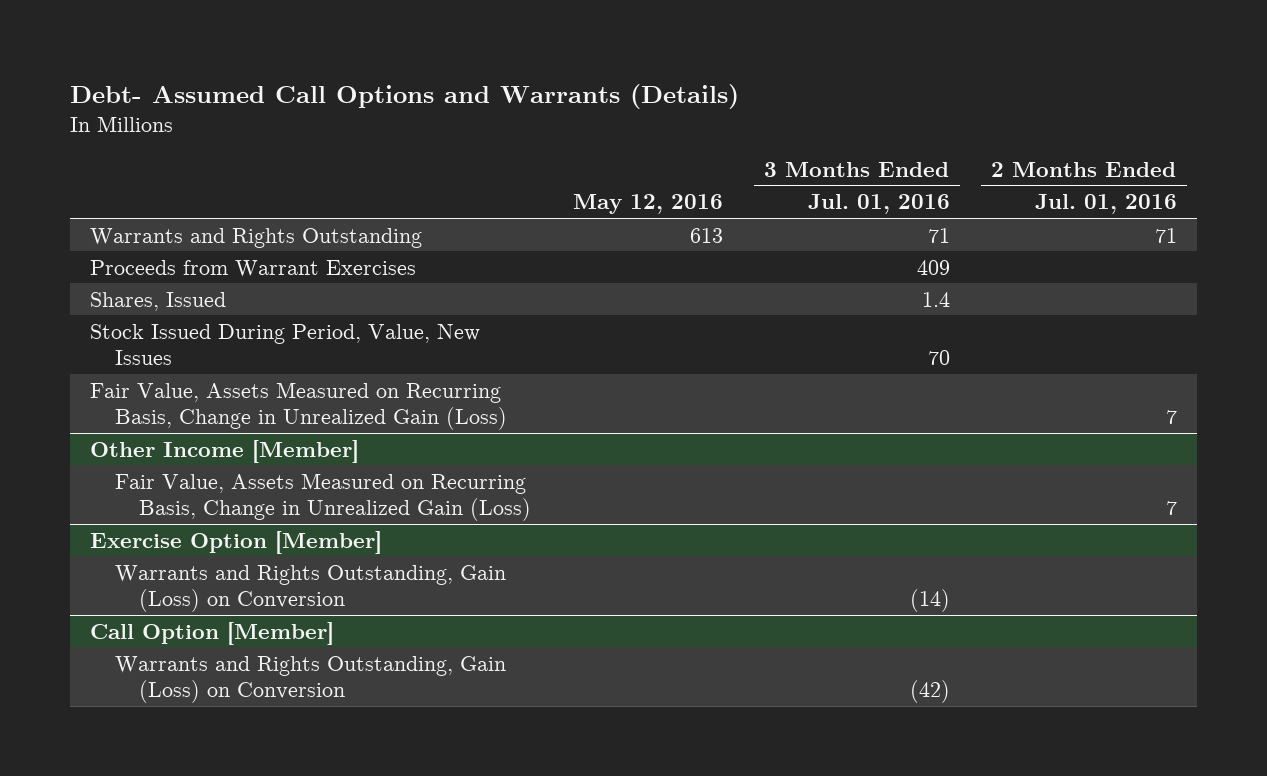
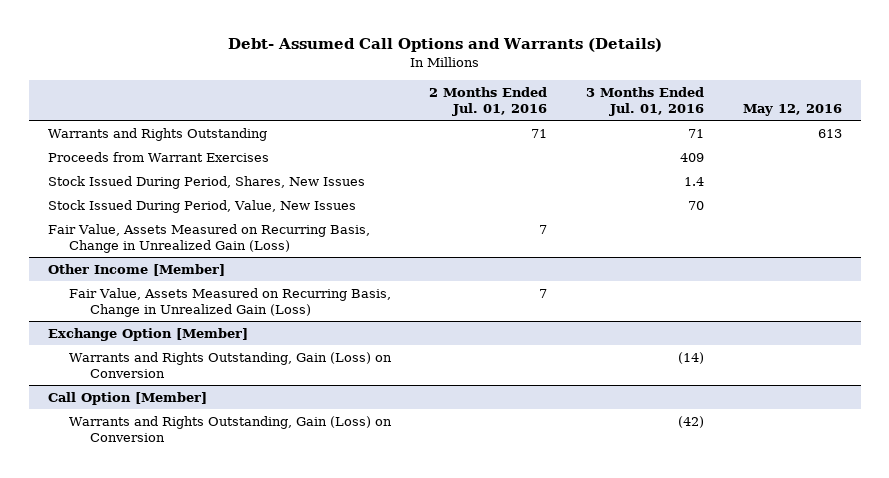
- | May 12, 2016 | 3 Months Ended Jul. 01, 2016 | 2 Months Ended Jul. 01, 2016
+ | 2 Months Ended Jul. 01, 2016 | 3 Months Ended Jul. 01, 2016 | May 12, 2016
- Shares, Issued | | 1.4 |
+ Stock Issued During Period, Shares, New Issues | | 1.4 |
- Exercise Option [Member]
+ Exchange Option [Member]

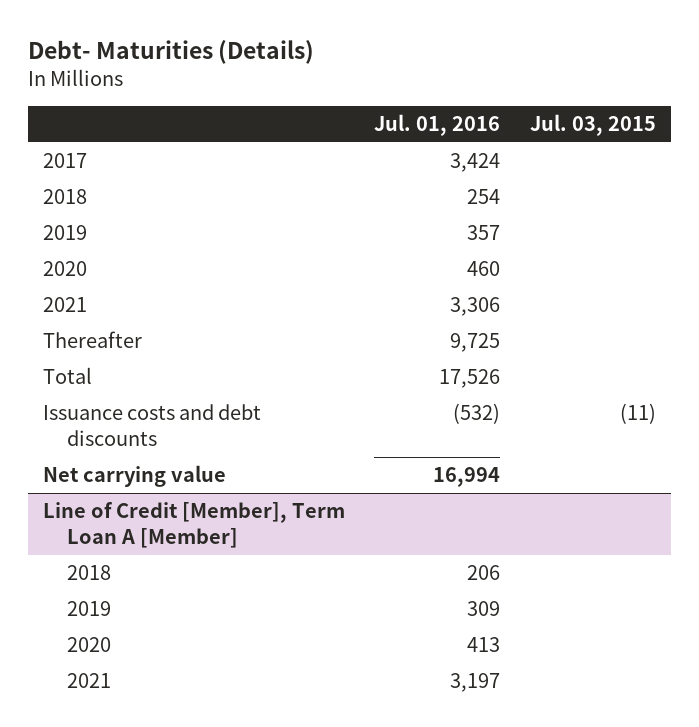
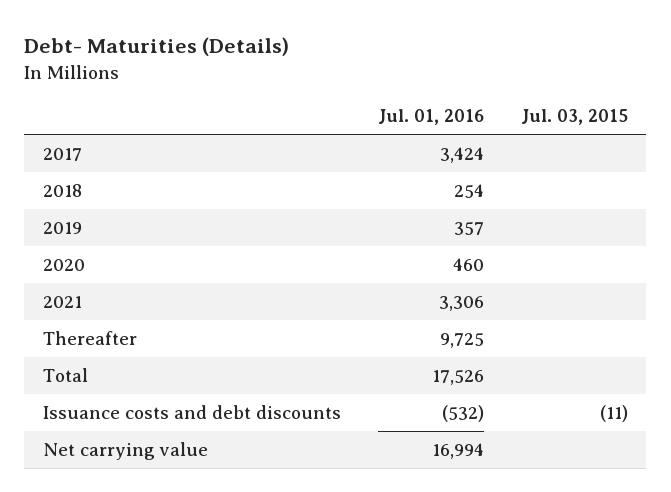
- Line of Credit [Member], Term Loan A [Member]
- 2018 | 206 |
- 2019 | 309 |
- 2020 | 413 |
- 2021 | 3,197 |

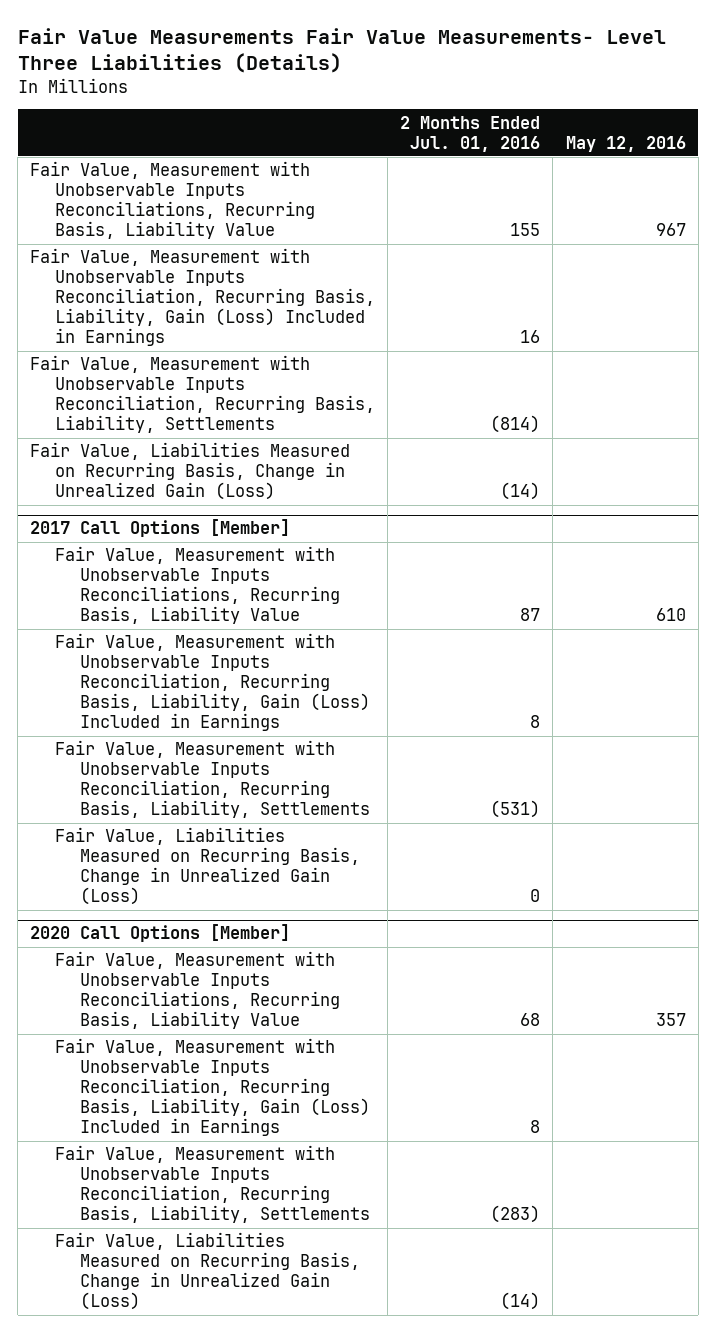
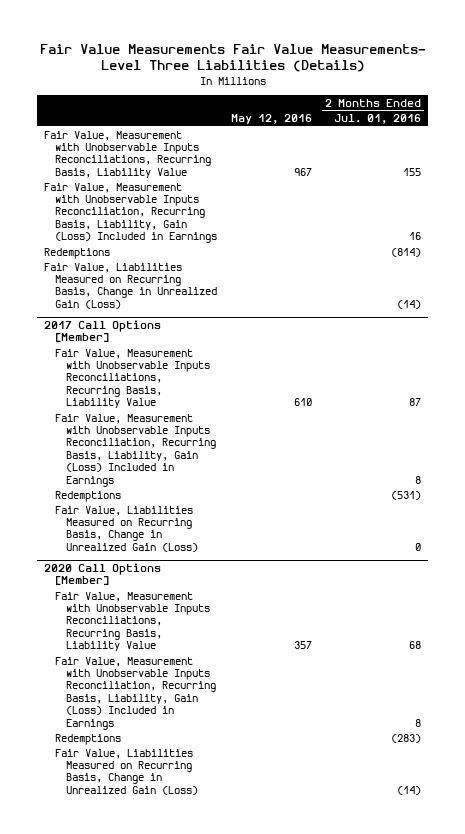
- | 2 Months Ended Jul. 01, 2016 | May 12, 2016
+ | May 12, 2016 | 2 Months Ended Jul. 01, 2016
- Fair Value, Measurement with Unobservable Inputs Reconciliation, Recurring Basis, Liability, Settlements | (814) |
+ Redemptions | | (814)
@ 2017 Call Options [Member]
- Fair Value, Measurement with Unobservable Inputs Reconciliation, Recurring Basis, Liability, Settlements | (531) |
+ Redemptions | | (531)
@ 2020 Call Options [Member]
- Fair Value, Measurement with Unobservable Inputs Reconciliation, Recurring Basis, Liability, Settlements | (283) |
+ Redemptions | | (283)

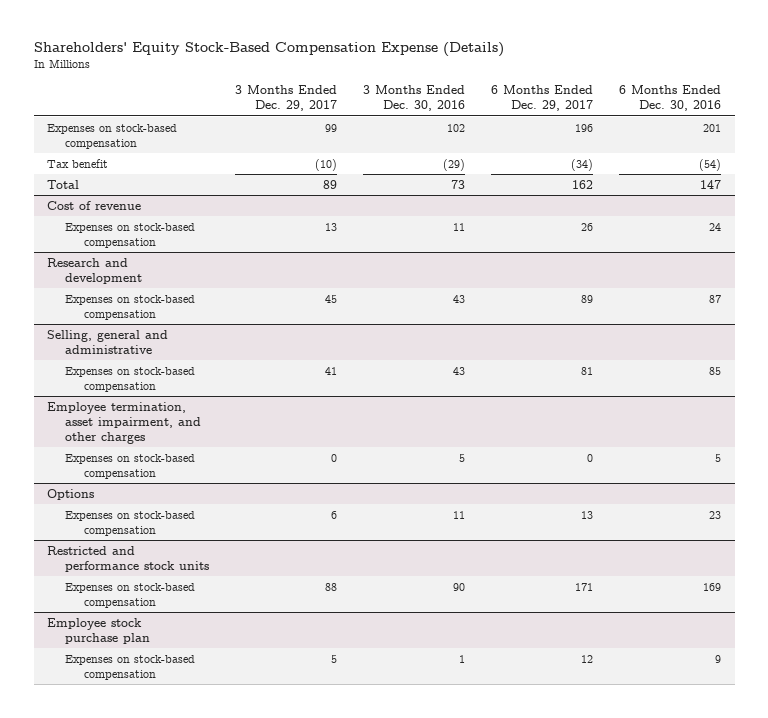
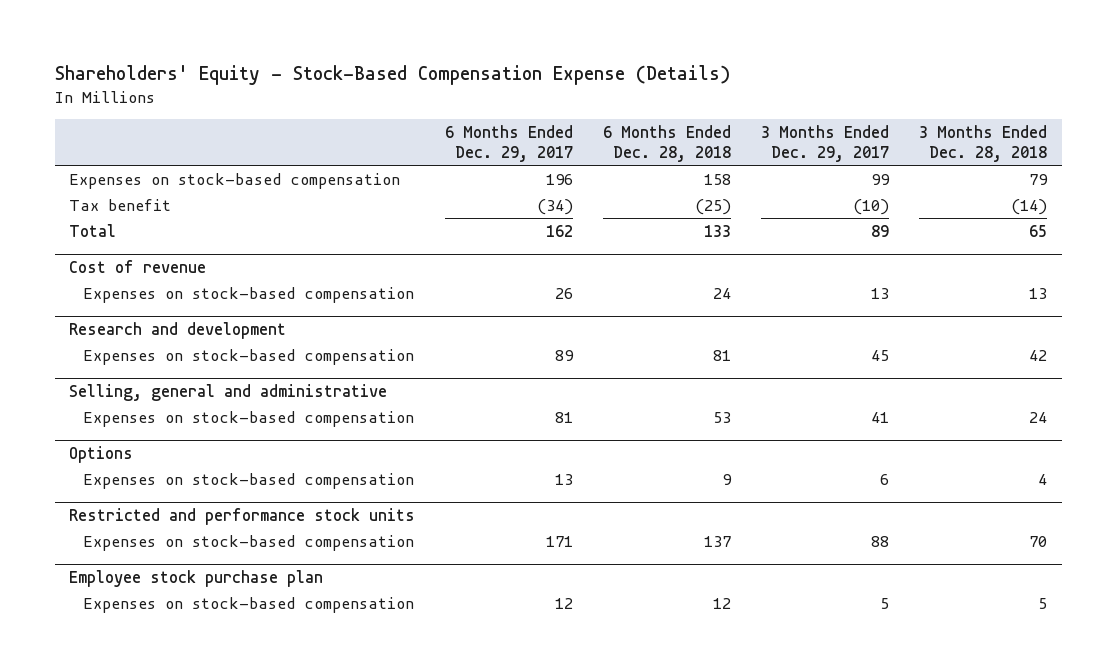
- Shareholders' Equity Stock-Based Compensation Expense (Details)
+ Shareholders' Equity - Stock-Based Compensation Expense (Details)
- | 3 Months Ended Dec. 29, 2017 | 3 Months Ended Dec. 30, 2016 | 6 Months Ended Dec. 29, 2017 | 6 Months Ended Dec. 30, 2016
+ | 6 Months Ended Dec. 29, 2017 | 6 Months Ended Dec. 28, 2018 | 3 Months Ended Dec. 29, 2017 | 3 Months Ended Dec. 28, 2018
- Employee termination, asset impairment, and other charges
- Expenses on stock-based compensation | 0 | 5 | 0 | 5

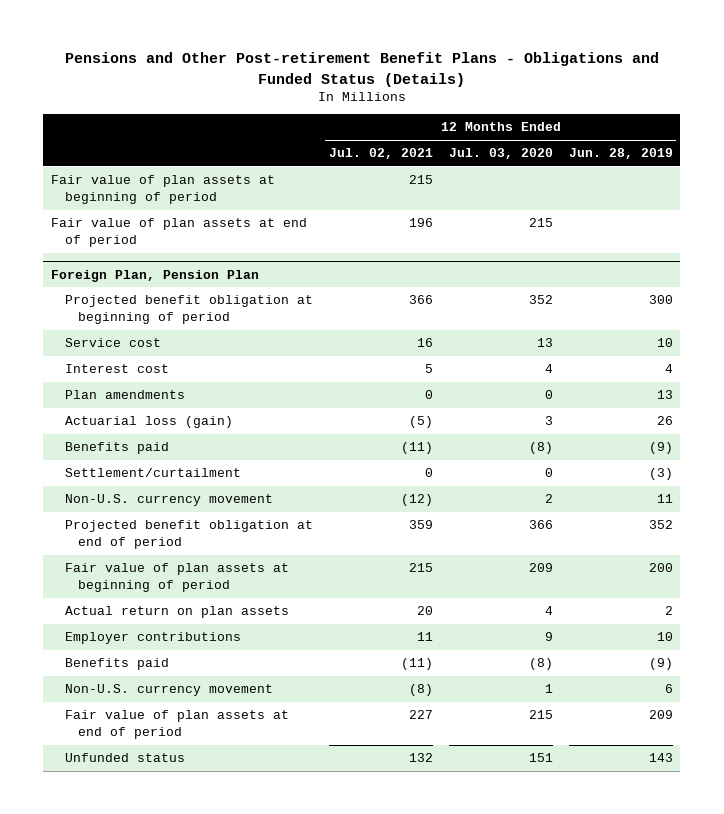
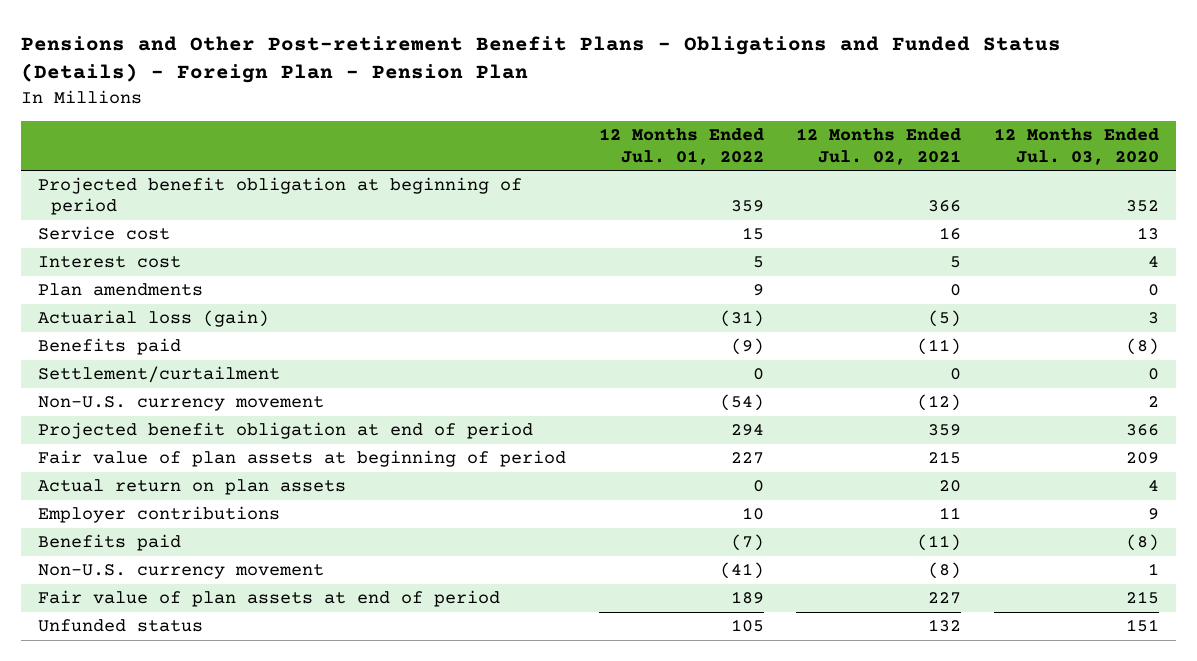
- Pensions and Other Post-retirement Benefit Plans - Obligations and Funded Status (Details)
+ Pensions and Other Post-retirement Benefit Plans - Obligations and Funded Status (Details) - Foreign Plan - Pension Plan
- | 12 Months Ended Jul. 02, 2021 | 12 Months Ended Jul. 03, 2020 | 12 Months Ended Jun. 28, 2019
+ | 12 Months Ended Jul. 01, 2022 | 12 Months Ended Jul. 02, 2021 | 12 Months Ended Jul. 03, 2020
- Fair value of plan assets at beginning of period | 215 | |
- Fair value of plan assets at end of period | 196 | 215 |
- Foreign Plan, Pension Plan

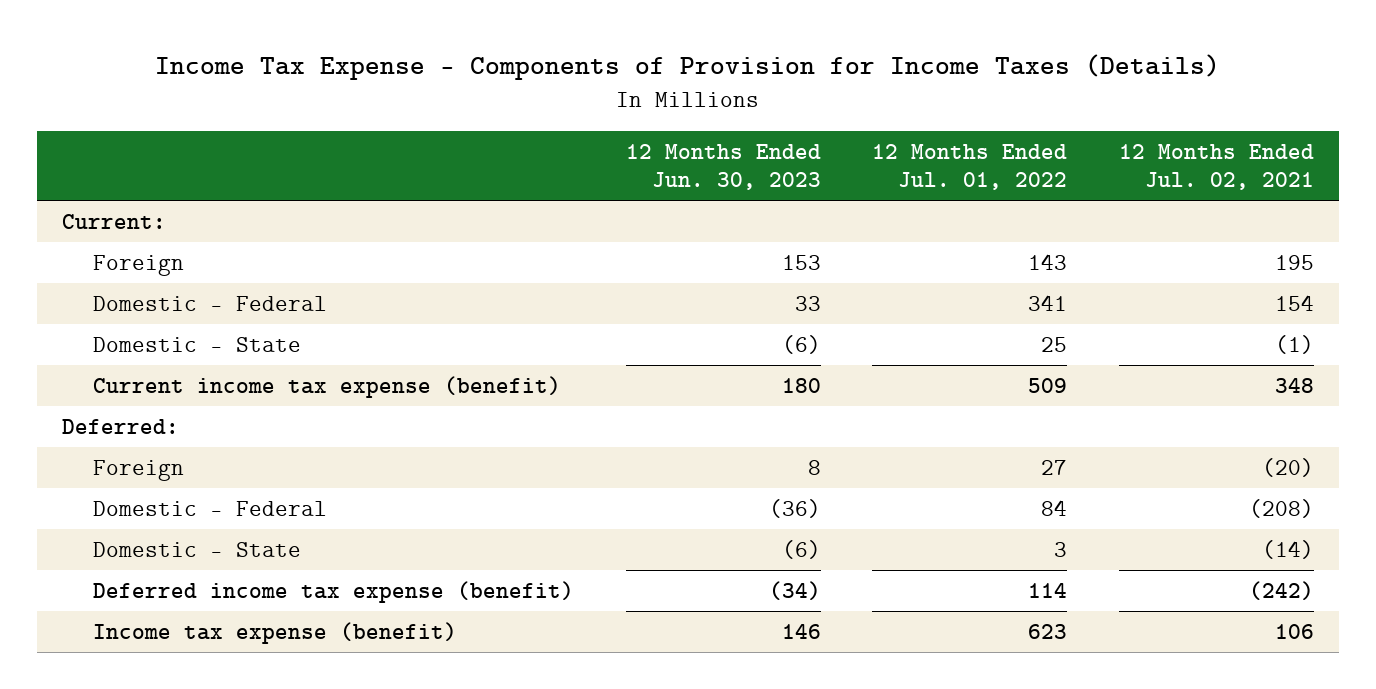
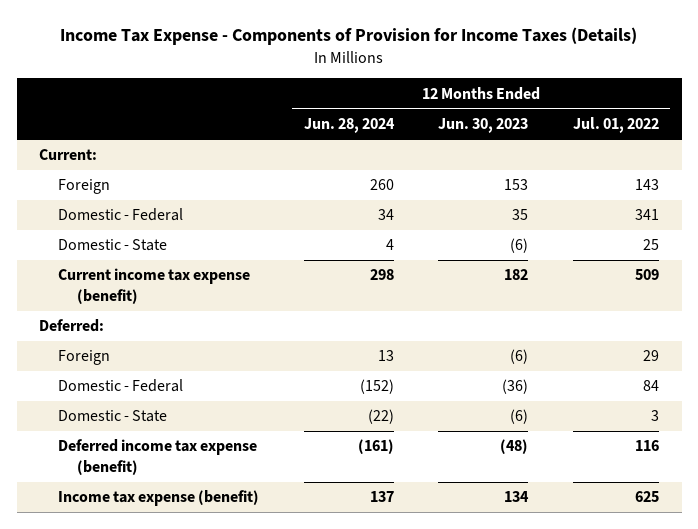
- | 12 Months Ended Jun. 30, 2023 | 12 Months Ended Jul. 01, 2022 | 12 Months Ended Jul. 02, 2021
+ | 12 Months Ended Jun. 28, 2024 | 12 Months Ended Jun. 30, 2023 | 12 Months Ended Jul. 01, 2022
- Domestic - Federal | 33 | 341 | 154
+ Domestic - Federal | 34 | 35 | 341
- Current income tax expense (benefit) | 180 | 509 | 348
+ Current income tax expense (benefit) | 298 | 182 | 509
- Foreign | 8 | 27 | (20)
+ Foreign | 13 | (6) | 29
- Deferred income tax expense (benefit) | (34) | 114 | (242)
- Income tax expense (benefit) | 146 | 623 | 106
+ Deferred income tax expense (benefit) | (161) | (48) | 116
+ Income tax expense (benefit) | 137 | 134 | 625

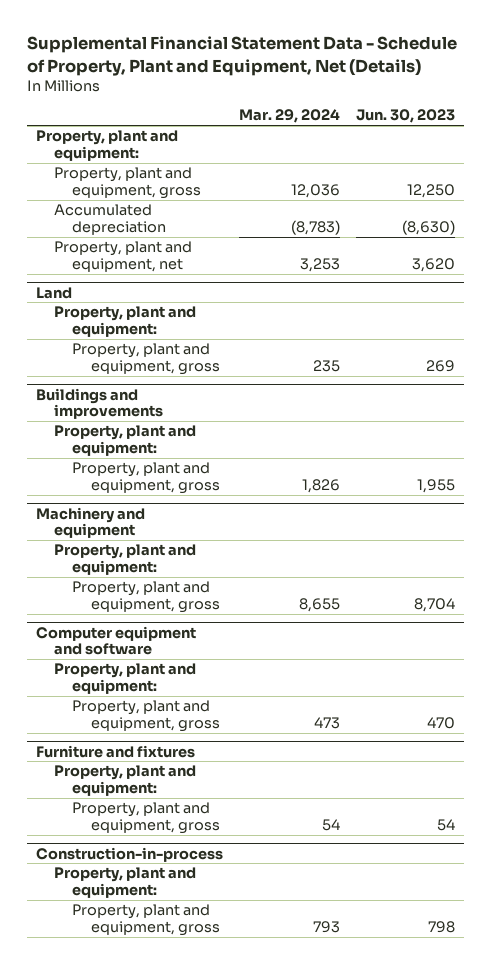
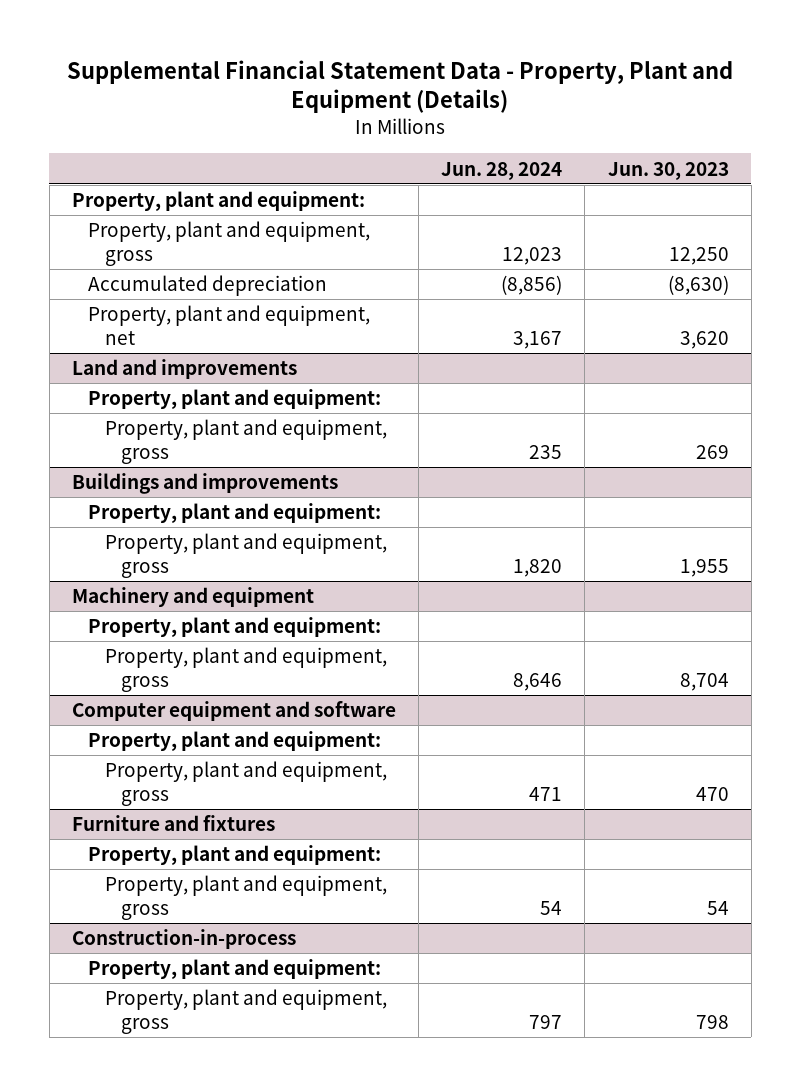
- Supplemental Financial Statement Data - Schedule of Property, Plant and Equipment, Net (Details)
+ Supplemental Financial Statement Data - Property, Plant and Equipment (Details)
- | Mar. 29, 2024 | Jun. 30, 2023
+ | Jun. 28, 2024 | Jun. 30, 2023
- Land
+ Land and improvements

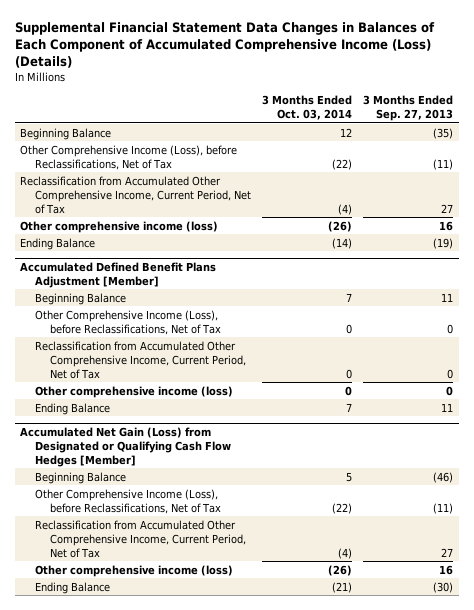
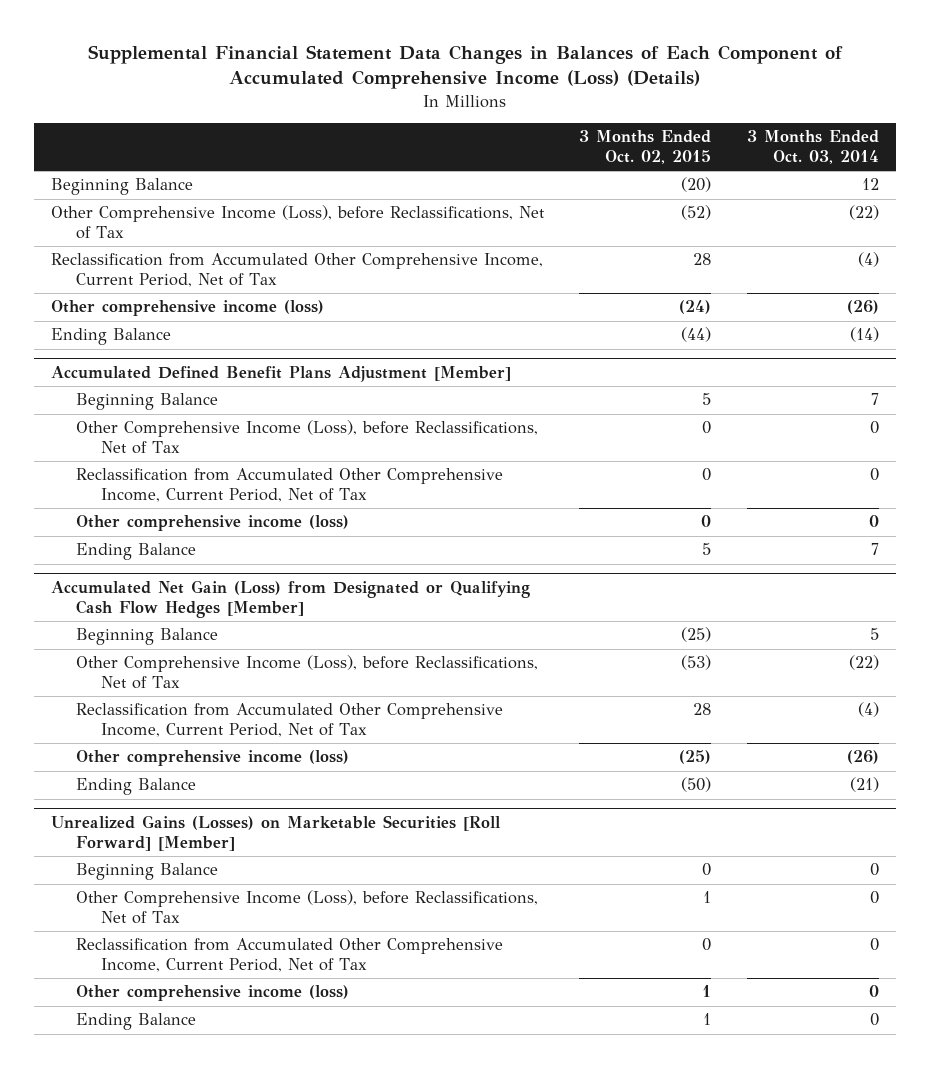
- | 3 Months Ended Oct. 03, 2014 | 3 Months Ended Sep. 27, 2013
+ | 3 Months Ended Oct. 02, 2015 | 3 Months Ended Oct. 03, 2014
+ Unrealized Gains (Losses) on Marketable Securities [Roll Forward] [Member]
+ Beginning Balance | 0 | 0
+ Other Comprehensive Income (Loss), before Reclassifications, Net of Tax | 1 | 0
+ Reclassification from Accumulated Other Comprehensive Income, Current Period, Net of Tax | 0 | 0
+ Other comprehensive income (loss) | 1 | 0
+ Ending Balance | 1 | 0

